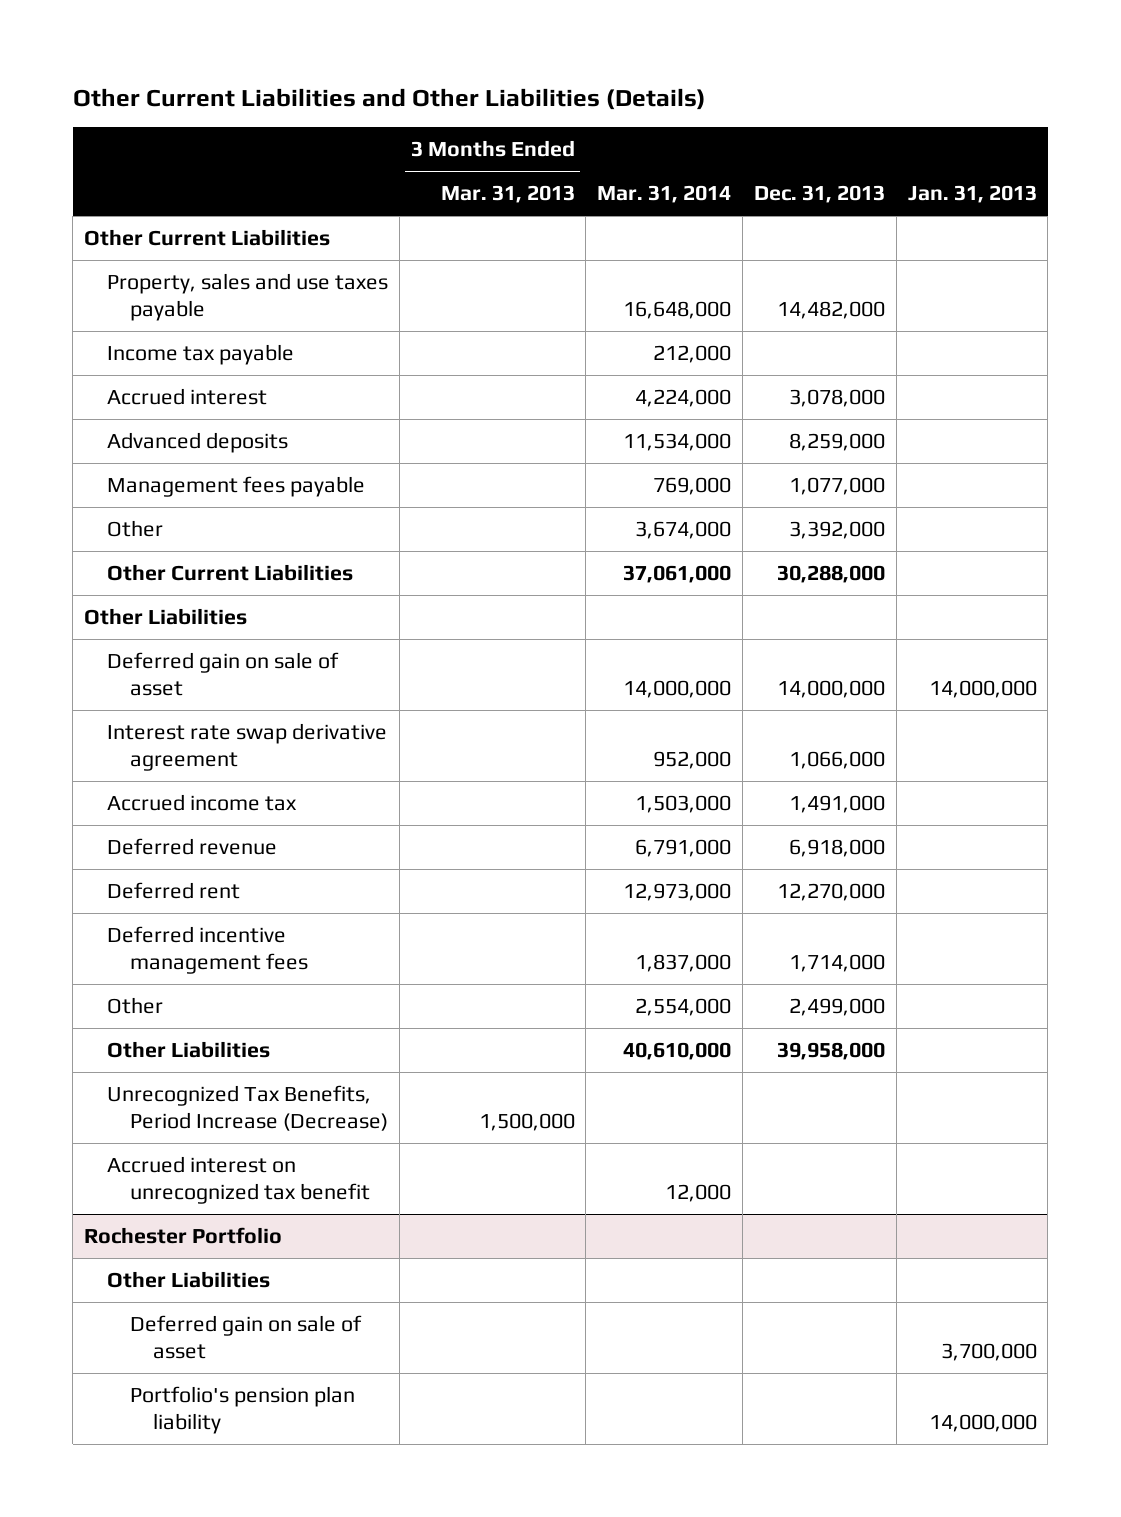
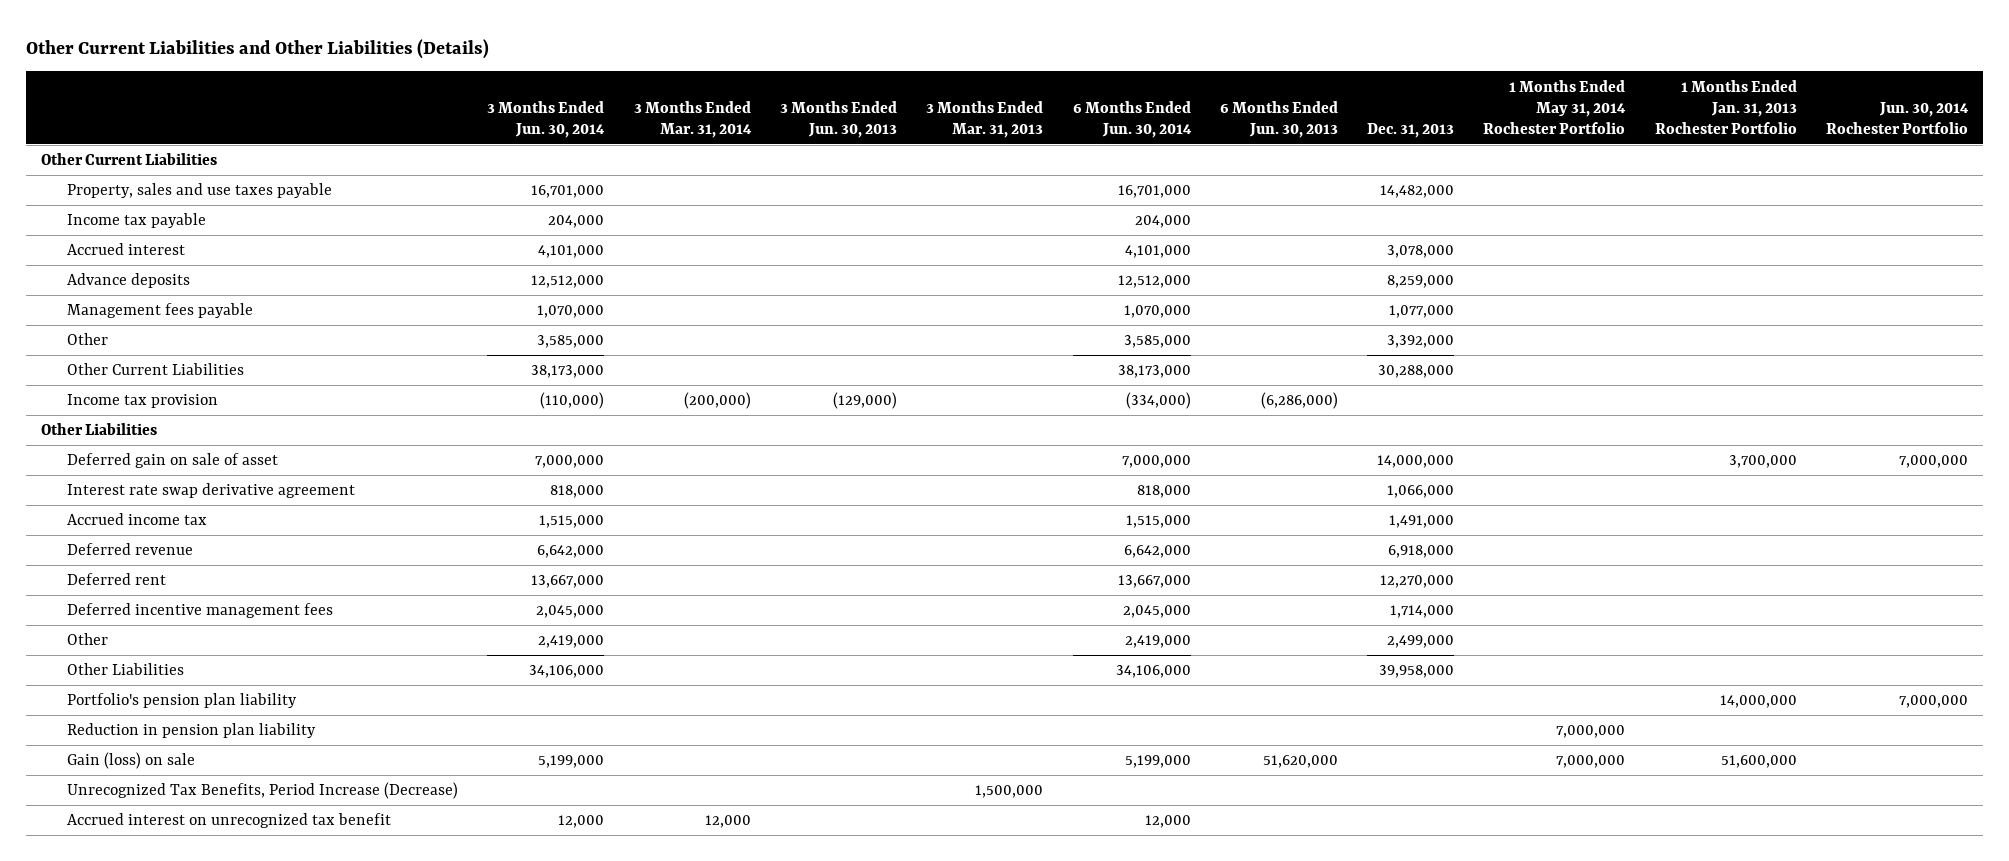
- | 3 Months Ended Mar. 31, 2013 | Mar. 31, 2014 | Dec. 31, 2013 | Jan. 31, 2013
+ | 3 Months Ended Jun. 30, 2014 | 3 Months Ended Mar. 31, 2014 | 3 Months Ended Jun. 30, 2013 | 3 Months Ended Mar. 31, 2013 | 6 Months Ended Jun. 30, 2014 | 6 Months Ended Jun. 30, 2013 | Dec. 31, 2013 | 1 Months Ended May 31, 2014 Rochester Portfolio | 1 Months Ended Jan. 31, 2013 Rochester Portfolio | Jun. 30, 2014 Rochester Portfolio
- Advanced deposits | | 11,534,000 | 8,259,000 |
+ Advance deposits | 12,512,000 | | | | 12,512,000 | | 8,259,000 | | |
+ Income tax provision | (110,000) | (200,000) | (129,000) | | (334,000) | (6,286,000) | | | |
+ Portfolio's pension plan liability | | | | | | | | | 14,000,000 | 7,000,000
+ Reduction in pension plan liability | | | | | | | | 7,000,000 | |
+ Gain (loss) on sale | 5,199,000 | | | | 5,199,000 | 51,620,000 | | 7,000,000 | 51,600,000 |
- Rochester Portfolio
- Other Liabilities
- Deferred gain on sale of asset | | | | 3,700,000
- Portfolio's pension plan liability | | | | 14,000,000

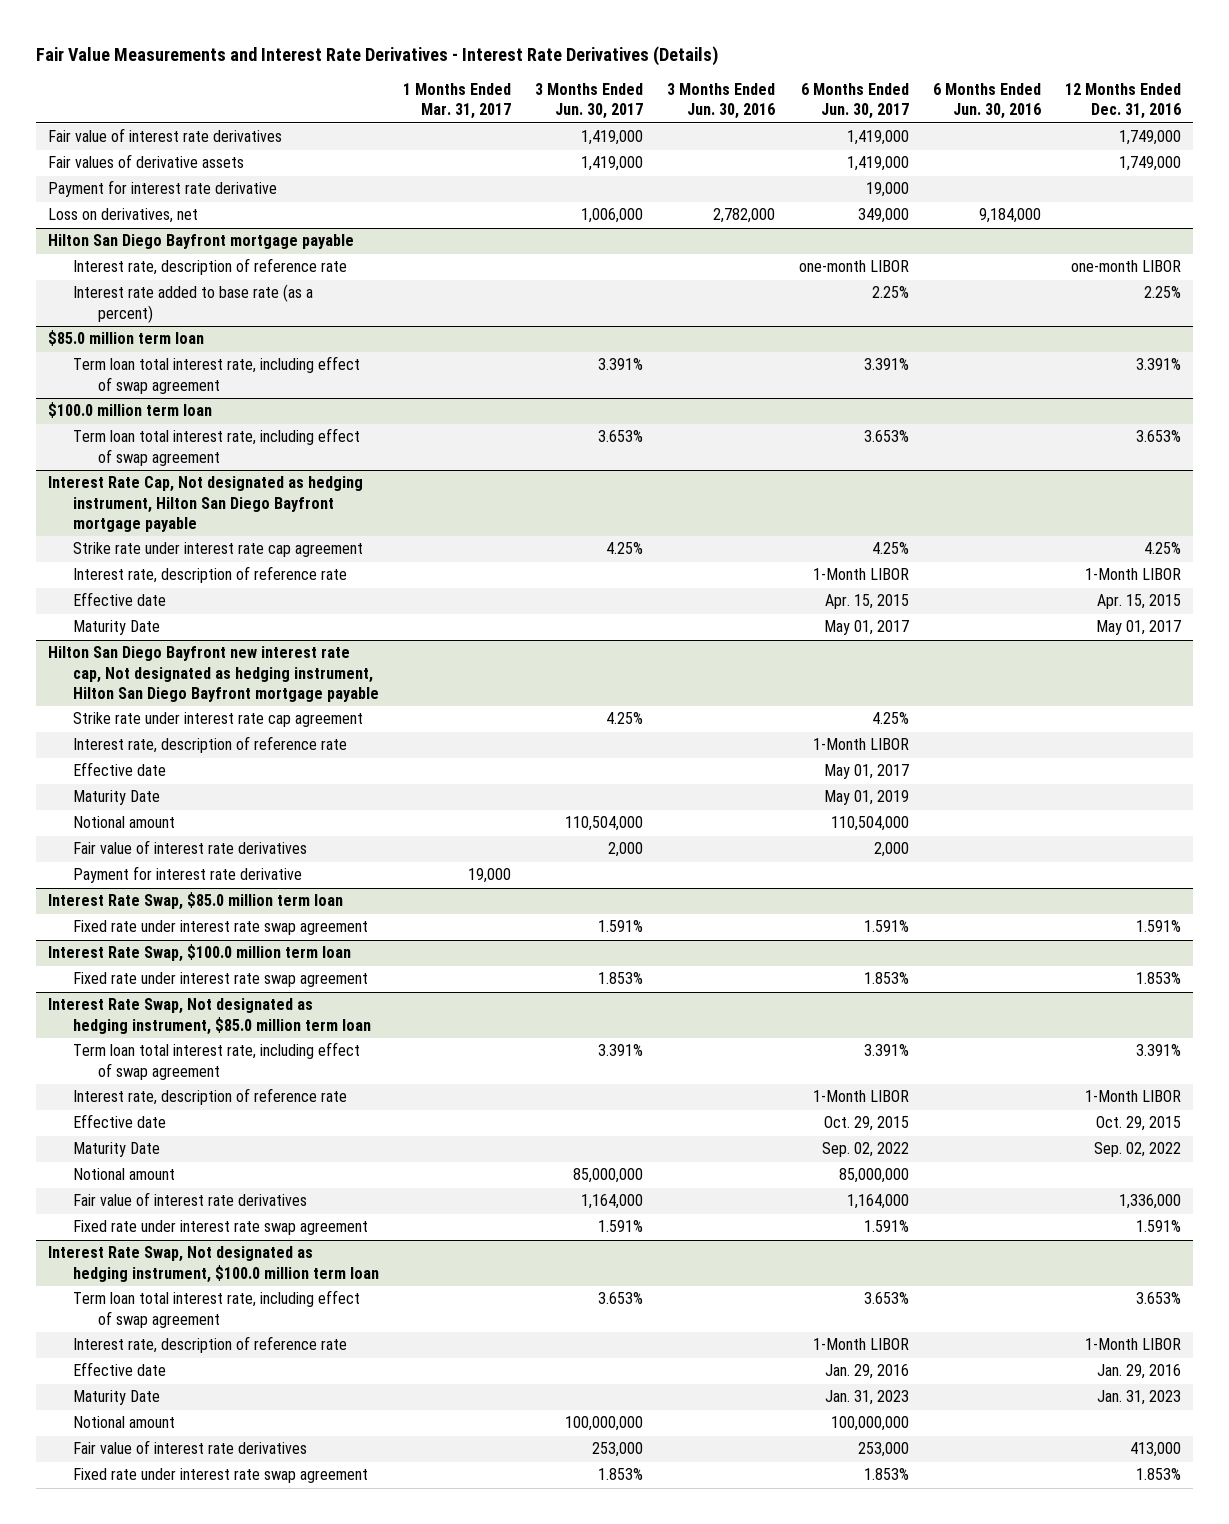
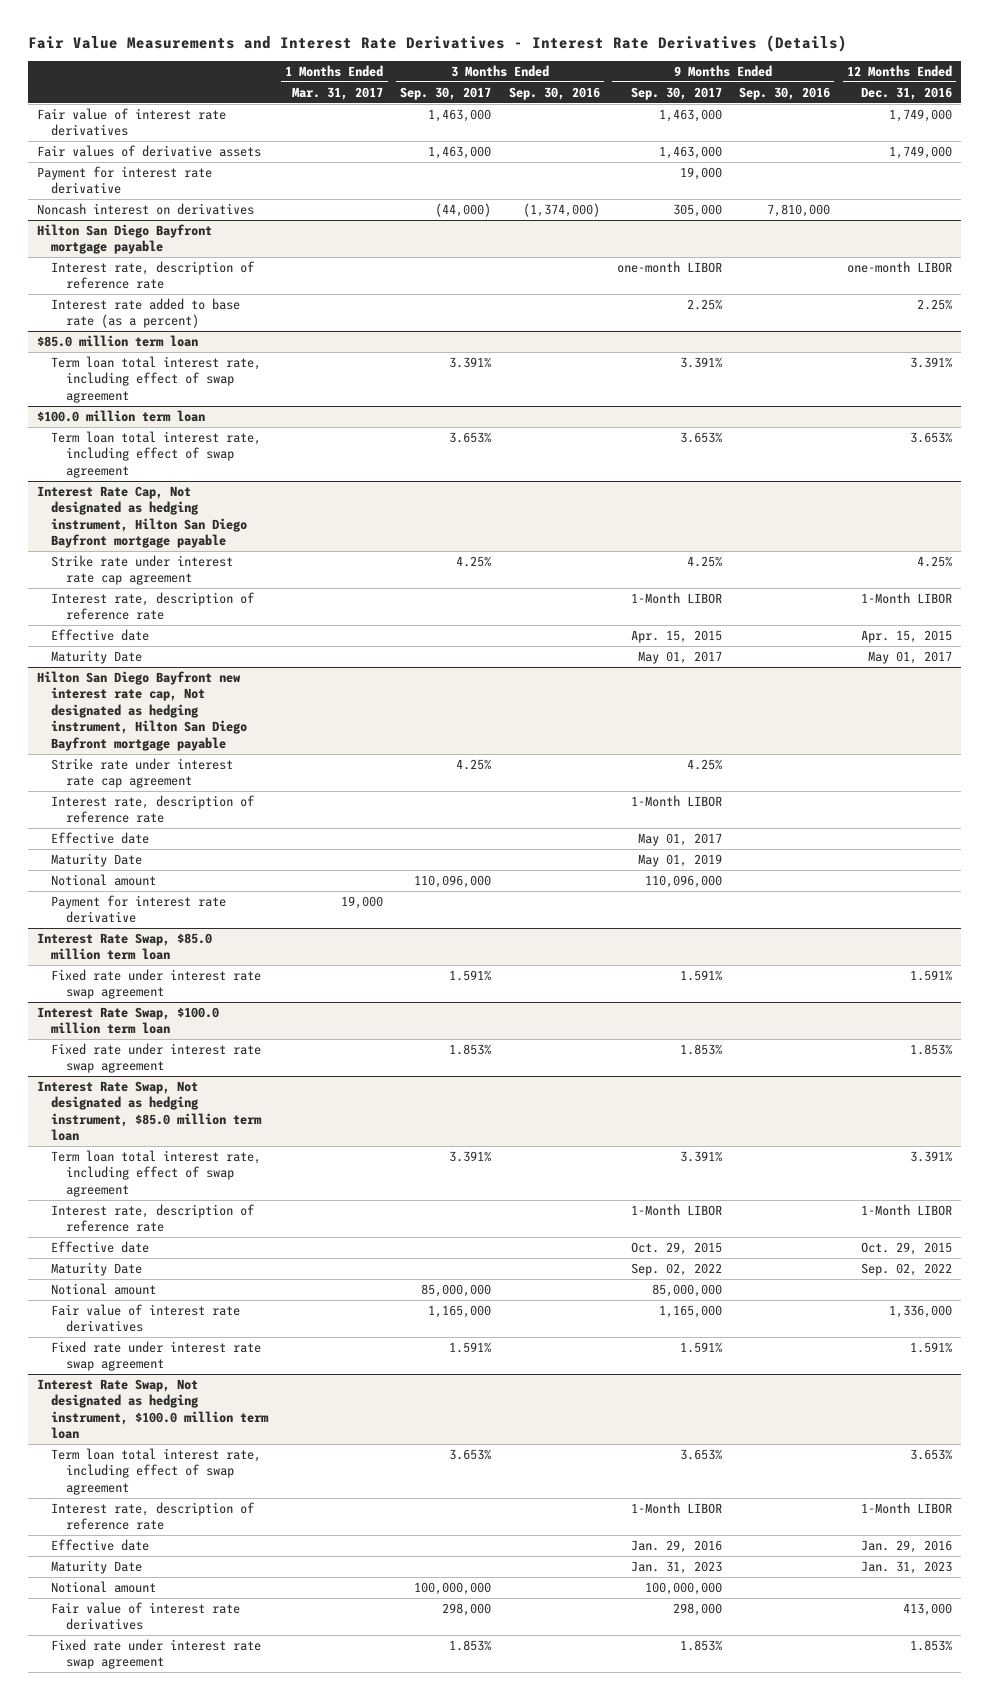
- | 1 Months Ended Mar. 31, 2017 | 3 Months Ended Jun. 30, 2017 | 3 Months Ended Jun. 30, 2016 | 6 Months Ended Jun. 30, 2017 | 6 Months Ended Jun. 30, 2016 | 12 Months Ended Dec. 31, 2016
+ | 1 Months Ended Mar. 31, 2017 | 3 Months Ended Sep. 30, 2017 | 3 Months Ended Sep. 30, 2016 | 9 Months Ended Sep. 30, 2017 | 9 Months Ended Sep. 30, 2016 | 12 Months Ended Dec. 31, 2016
- Loss on derivatives, net | | 1,006,000 | 2,782,000 | 349,000 | 9,184,000 |
+ Noncash interest on derivatives | | (44,000) | (1,374,000) | 305,000 | 7,810,000 |
@ Hilton San Diego Bayfront new interest rate cap, Not designated as hedging instrument, Hilton San Diego Bayfront mortgage payable
- Fair value of interest rate derivatives | | 2,000 | | 2,000 | |

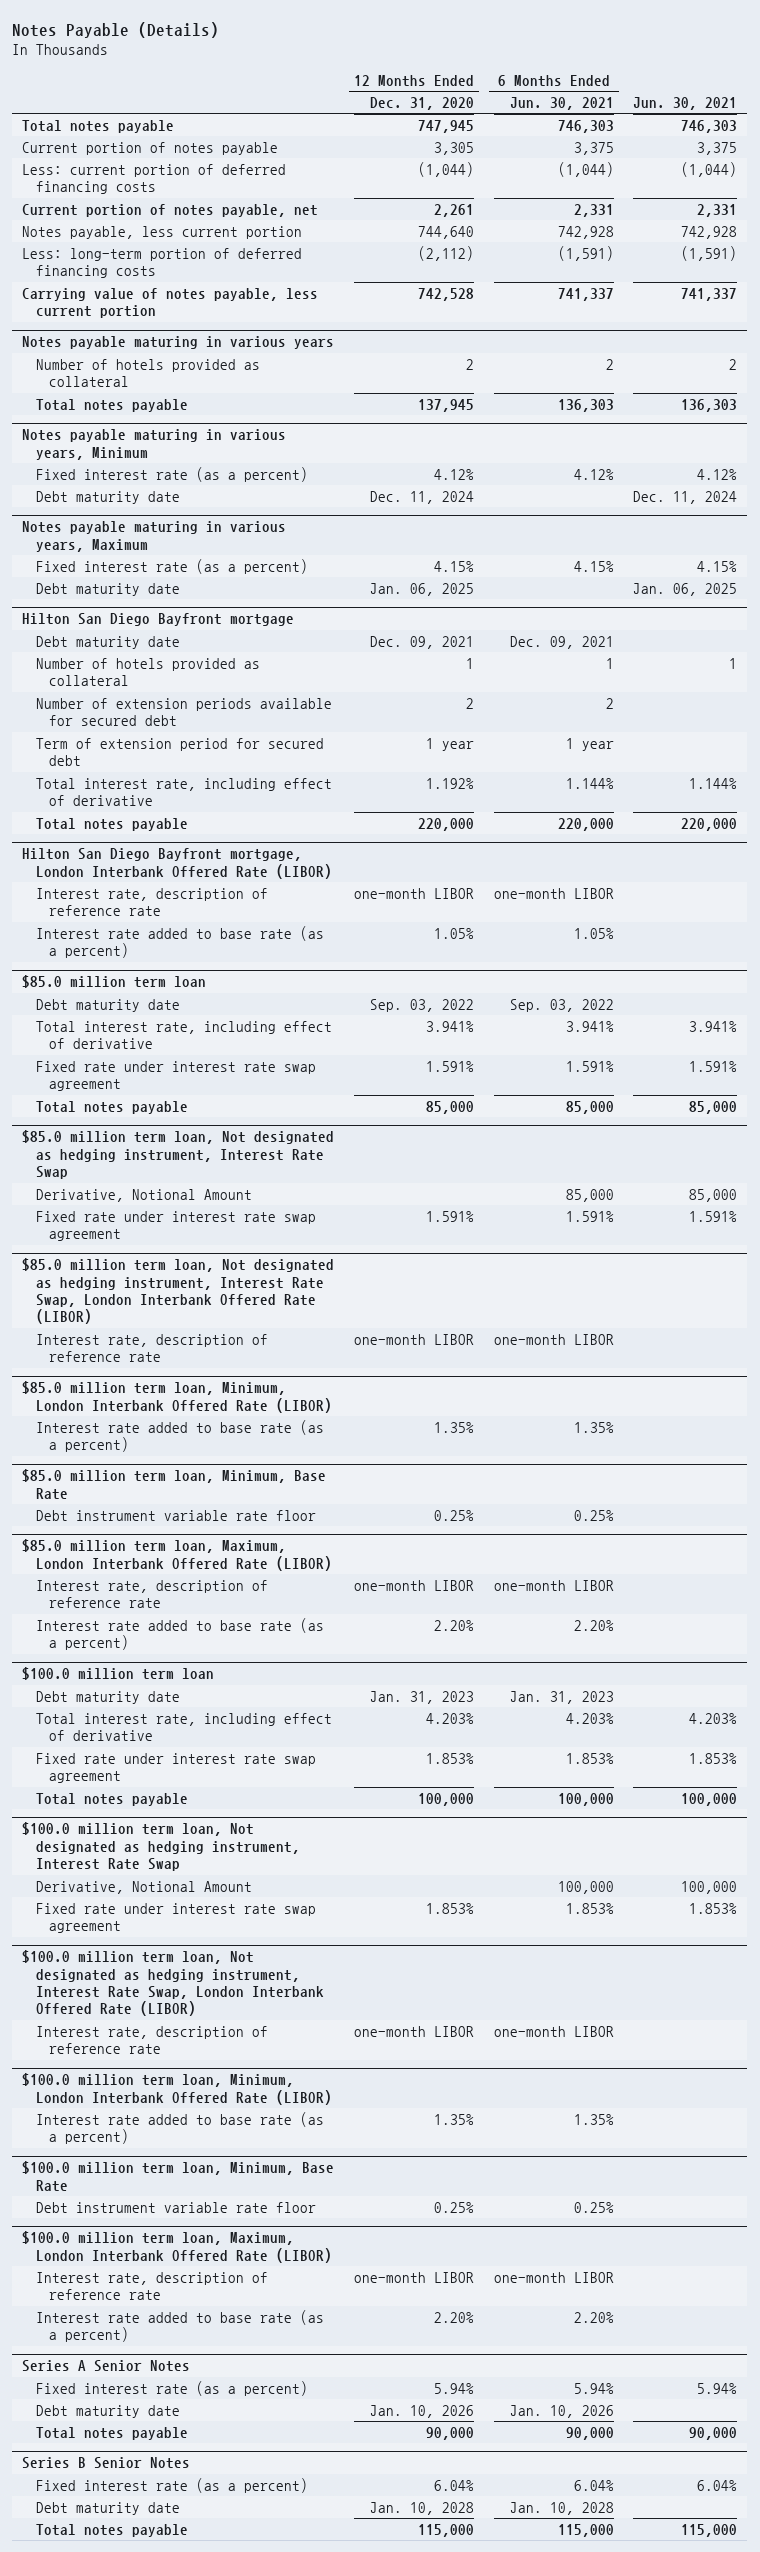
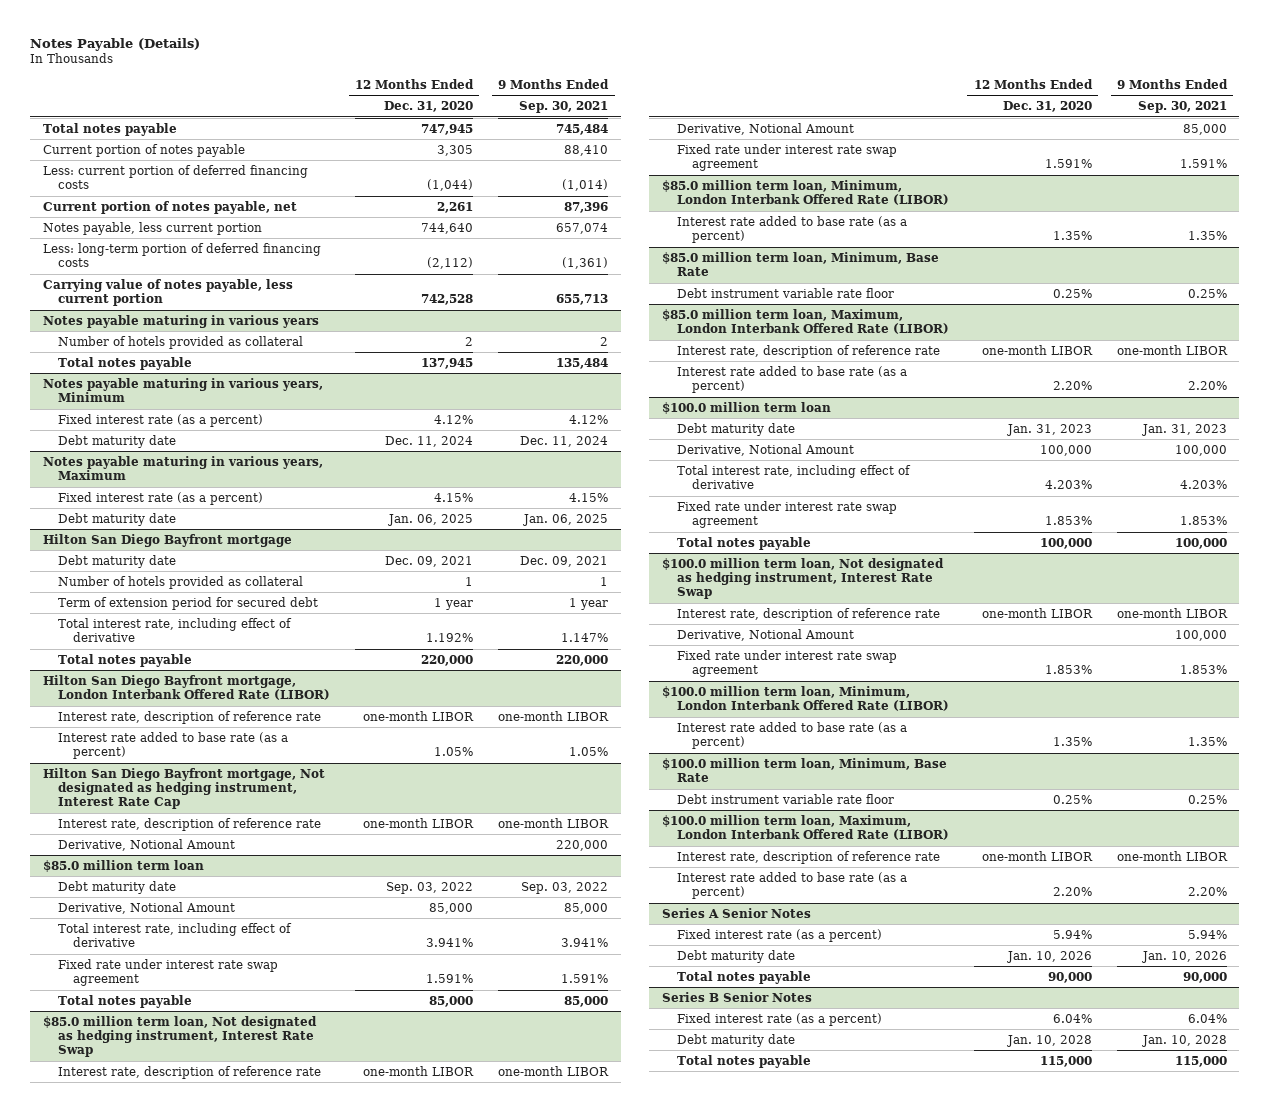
- | 12 Months Ended Dec. 31, 2020 | 6 Months Ended Jun. 30, 2021 | Jun. 30, 2021
+ | 12 Months Ended Dec. 31, 2020 | 9 Months Ended Sep. 30, 2021
@ Hilton San Diego Bayfront mortgage
- Number of extension periods available for secured debt | 2 | 2 |
+ Hilton San Diego Bayfront mortgage, Not designated as hedging instrument, Interest Rate Cap
+ Interest rate, description of reference rate | one-month LIBOR | one-month LIBOR
+ Derivative, Notional Amount | | 220,000
@ $85.0 million term loan
+ Derivative, Notional Amount | 85,000 | 85,000
@ $85.0 million term loan, Not designated as hedging instrument, Interest Rate Swap
+ Interest rate, description of reference rate | one-month LIBOR | one-month LIBOR
- $85.0 million term loan, Not designated as hedging instrument, Interest Rate Swap, London Interbank Offered Rate (LIBOR)
- Interest rate, description of reference rate | one-month LIBOR | one-month LIBOR |
@ $100.0 million term loan
+ Derivative, Notional Amount | 100,000 | 100,000
@ $100.0 million term loan, Not designated as hedging instrument, Interest Rate Swap
+ Interest rate, description of reference rate | one-month LIBOR | one-month LIBOR
- $100.0 million term loan, Not designated as hedging instrument, Interest Rate Swap, London Interbank Offered Rate (LIBOR)
- Interest rate, description of reference rate | one-month LIBOR | one-month LIBOR |

